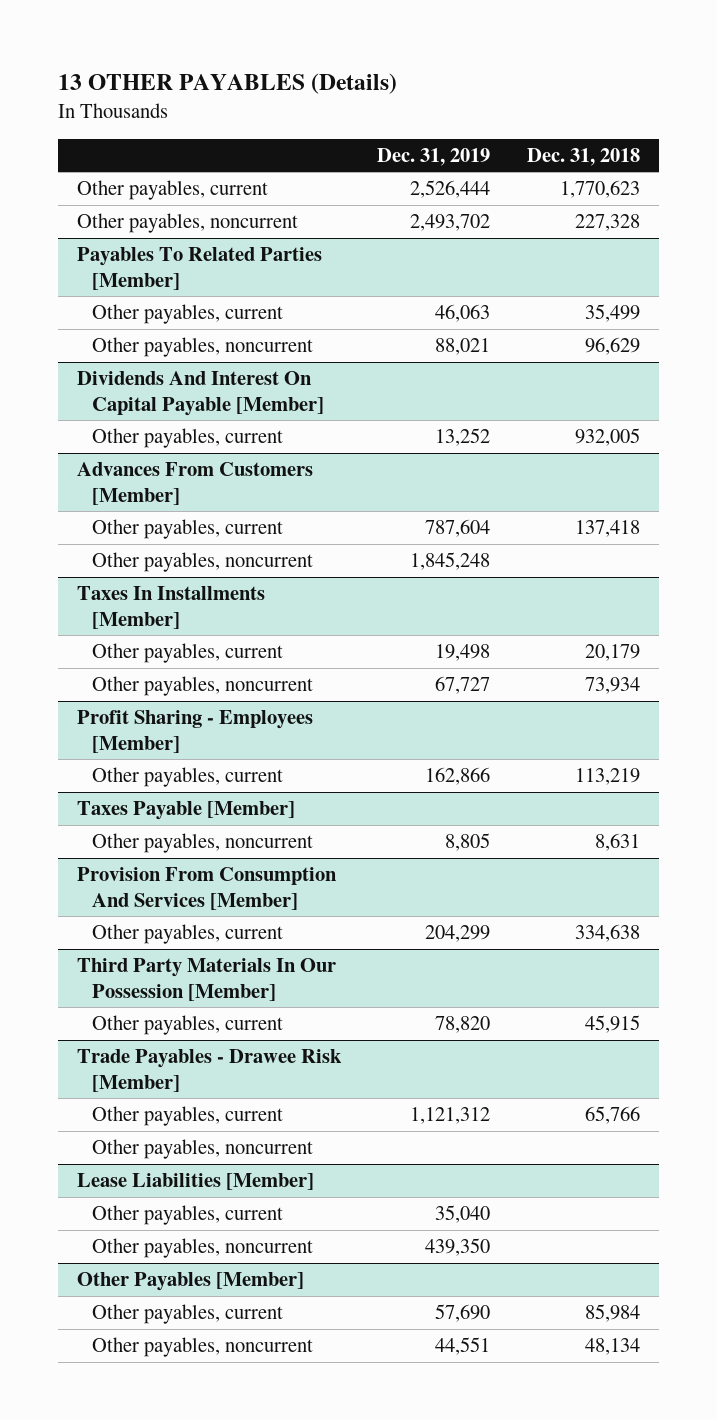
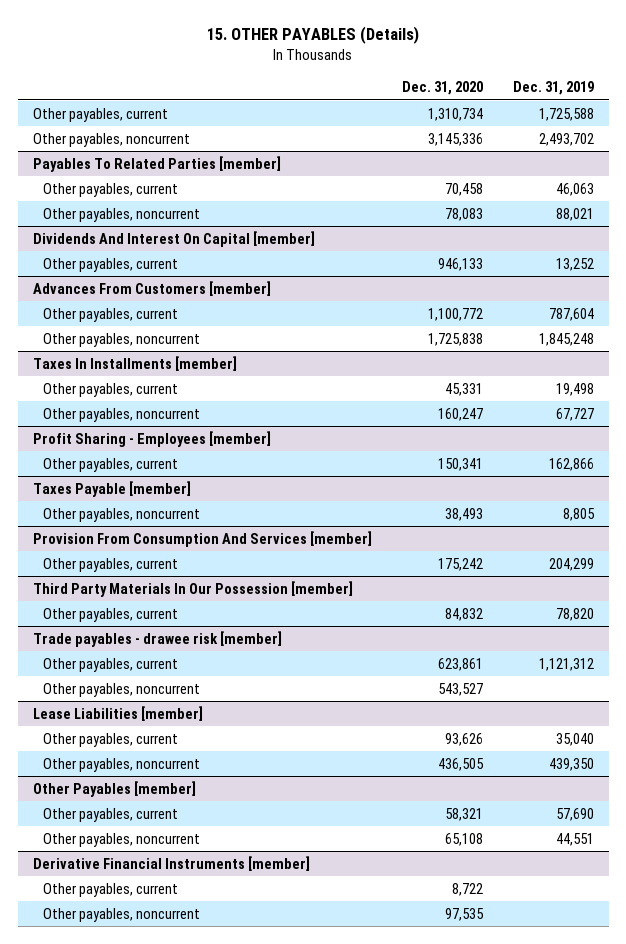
- 13 OTHER PAYABLES (Details)
+ 15. OTHER PAYABLES (Details)
- | Dec. 31, 2019 | Dec. 31, 2018
+ | Dec. 31, 2020 | Dec. 31, 2019
- Other payables, current | 2,526,444 | 1,770,623
+ Other payables, current | 1,310,734 | 1,725,588
- Payables To Related Parties [Member]
+ Payables To Related Parties [member]
- Dividends And Interest On Capital Payable [Member]
+ Dividends And Interest On Capital [member]
- Advances From Customers [Member]
+ Advances From Customers [member]
- Taxes In Installments [Member]
+ Taxes In Installments [member]
- Profit Sharing - Employees [Member]
+ Profit Sharing - Employees [member]
- Taxes Payable [Member]
+ Taxes Payable [member]
- Provision From Consumption And Services [Member]
+ Provision From Consumption And Services [member]
- Third Party Materials In Our Possession [Member]
+ Third Party Materials In Our Possession [member]
- Trade Payables - Drawee Risk [Member]
+ Trade payables - drawee risk [member]
- Lease Liabilities [Member]
+ Lease Liabilities [member]
- Other Payables [Member]
+ Other Payables [member]
+ Derivative Financial Instruments [member]
+ Other payables, current | 8,722 |
+ Other payables, noncurrent | 97,535 |

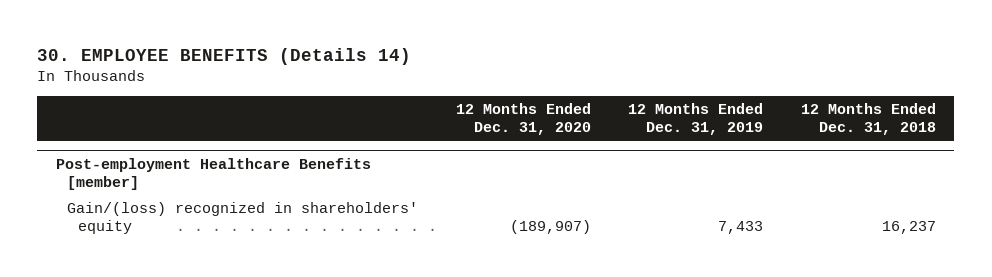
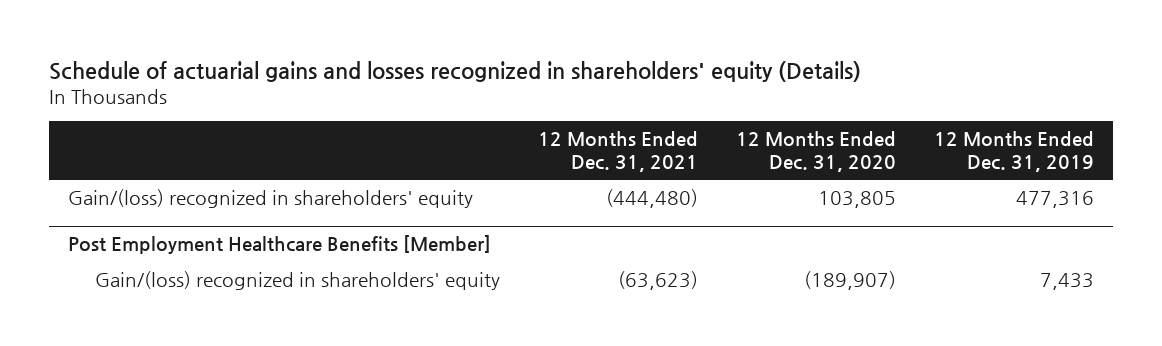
- 30. EMPLOYEE BENEFITS (Details 14)
+ Schedule of actuarial gains and losses recognized in shareholders' equity (Details)
- | 12 Months Ended Dec. 31, 2020 | 12 Months Ended Dec. 31, 2019 | 12 Months Ended Dec. 31, 2018
+ | 12 Months Ended Dec. 31, 2021 | 12 Months Ended Dec. 31, 2020 | 12 Months Ended Dec. 31, 2019
- Post-employment Healthcare Benefits [member]
+ Gain/(loss) recognized in shareholders' equity | (444,480) | 103,805 | 477,316
+ Post Employment Healthcare Benefits [Member]

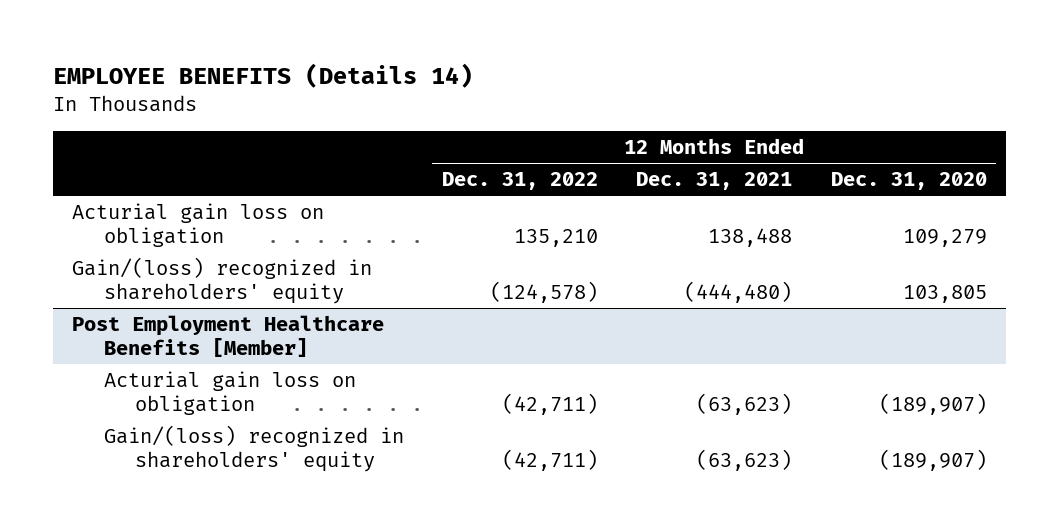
- Schedule of actuarial gains and losses recognized in shareholders' equity (Details)
+ EMPLOYEE BENEFITS (Details 14)
- | 12 Months Ended Dec. 31, 2021 | 12 Months Ended Dec. 31, 2020 | 12 Months Ended Dec. 31, 2019
+ | 12 Months Ended Dec. 31, 2022 | 12 Months Ended Dec. 31, 2021 | 12 Months Ended Dec. 31, 2020
+ Acturial gain loss on obligation | 135,210 | 138,488 | 109,279
@ Post Employment Healthcare Benefits [Member]
+ Acturial gain loss on obligation | (42,711) | (63,623) | (189,907)

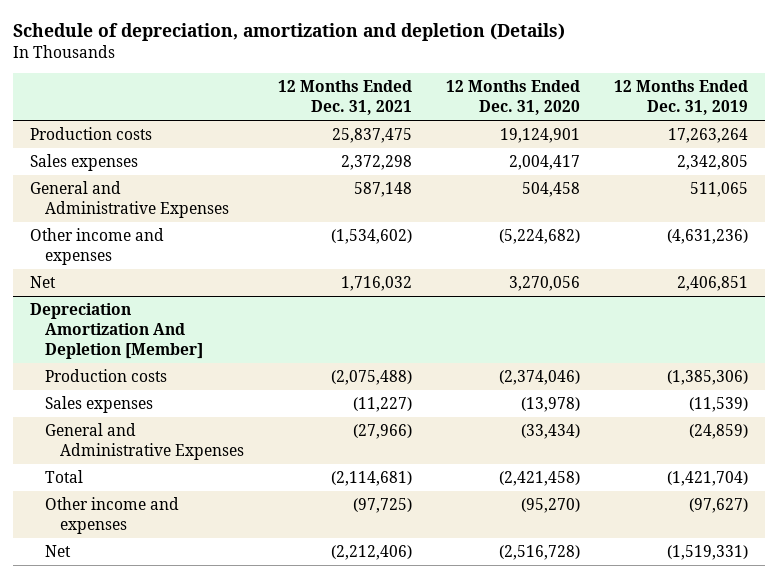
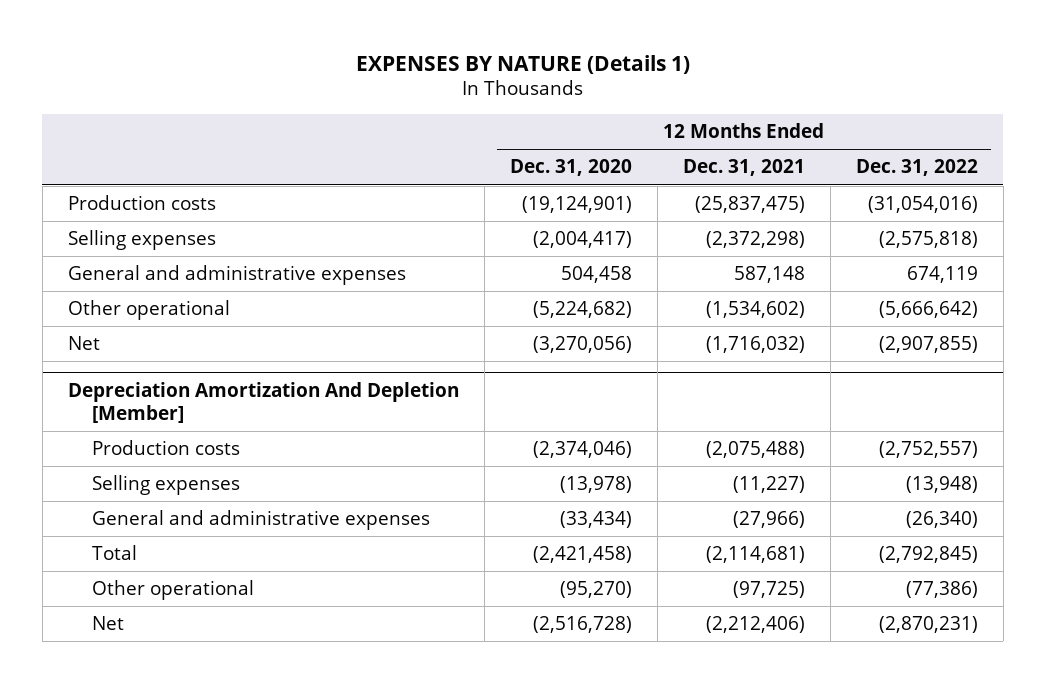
- Schedule of depreciation, amortization and depletion (Details)
+ EXPENSES BY NATURE (Details 1)
- | 12 Months Ended Dec. 31, 2021 | 12 Months Ended Dec. 31, 2020 | 12 Months Ended Dec. 31, 2019
+ | 12 Months Ended Dec. 31, 2020 | 12 Months Ended Dec. 31, 2021 | 12 Months Ended Dec. 31, 2022
- Production costs | 25,837,475 | 19,124,901 | 17,263,264
- Sales expenses | 2,372,298 | 2,004,417 | 2,342,805
- General and Administrative Expenses | 587,148 | 504,458 | 511,065
- Other income and expenses | (1,534,602) | (5,224,682) | (4,631,236)
- Net | 1,716,032 | 3,270,056 | 2,406,851
+ Production costs | (19,124,901) | (25,837,475) | (31,054,016)
+ Selling expenses | (2,004,417) | (2,372,298) | (2,575,818)
+ General and administrative expenses | 504,458 | 587,148 | 674,119
+ Other operational | (5,224,682) | (1,534,602) | (5,666,642)
+ Net | (3,270,056) | (1,716,032) | (2,907,855)
@ Depreciation Amortization And Depletion [Member]
- Sales expenses | (11,227) | (13,978) | (11,539)
- General and Administrative Expenses | (27,966) | (33,434) | (24,859)
+ Selling expenses | (13,978) | (11,227) | (13,948)
+ General and administrative expenses | (33,434) | (27,966) | (26,340)
- Other income and expenses | (97,725) | (95,270) | (97,627)
+ Other operational | (95,270) | (97,725) | (77,386)

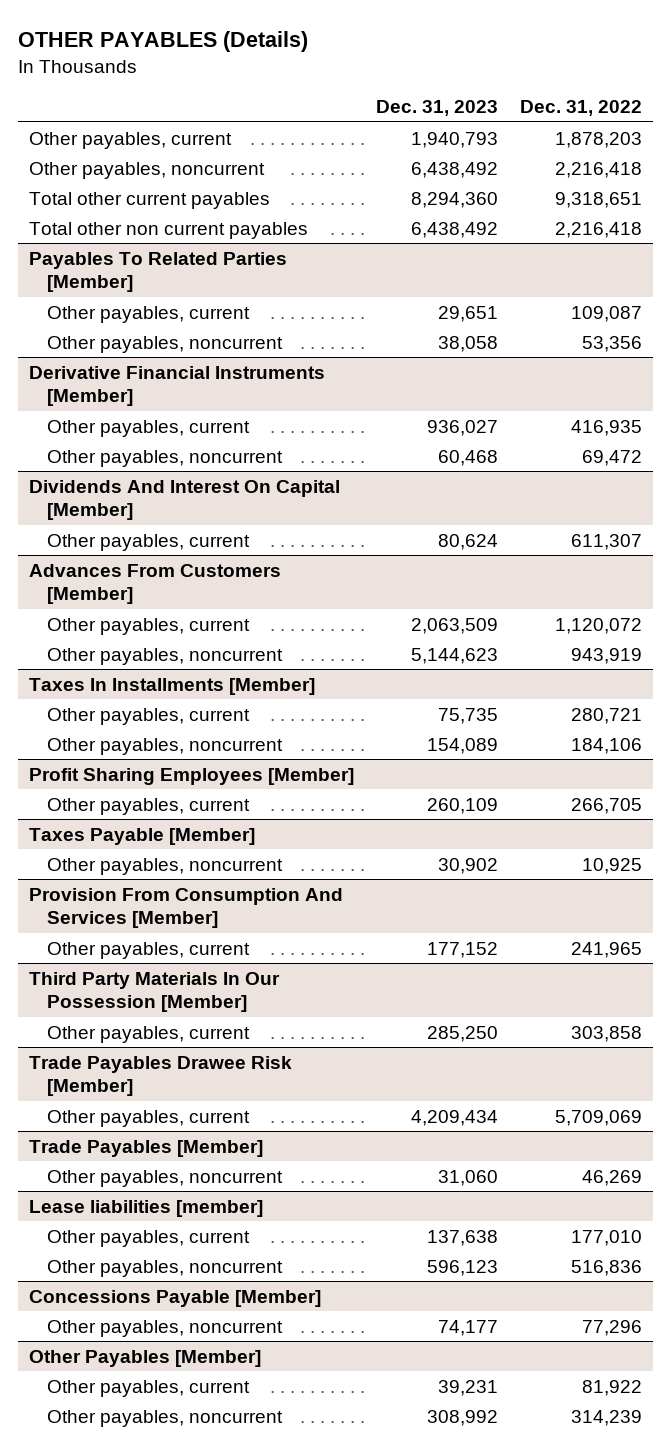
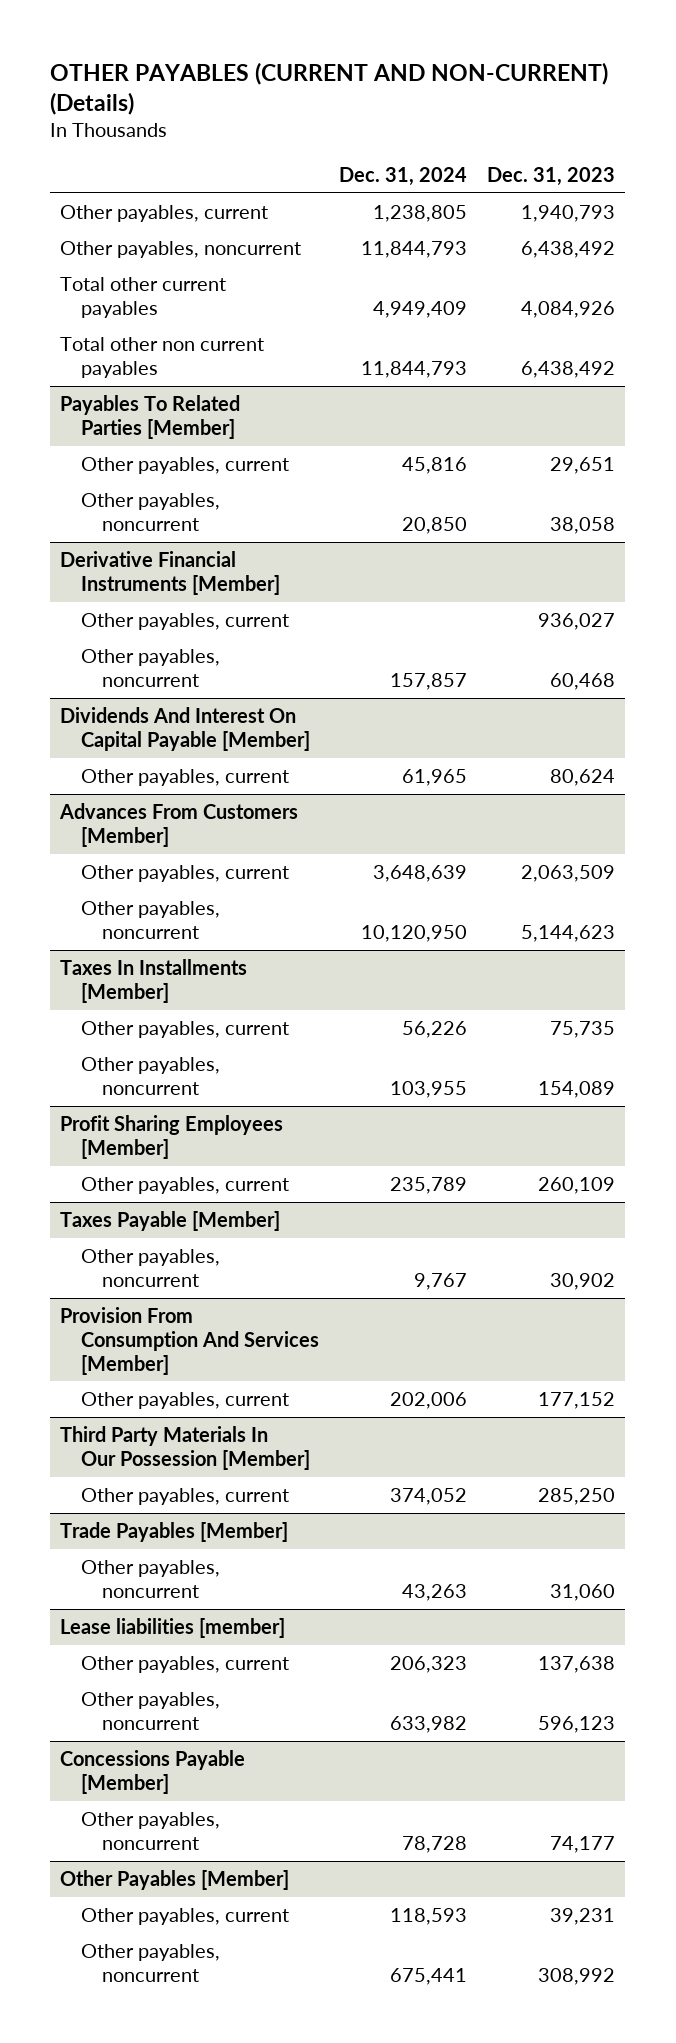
- OTHER PAYABLES (Details)
+ OTHER PAYABLES (CURRENT AND NON-CURRENT) (Details)
- | Dec. 31, 2023 | Dec. 31, 2022
+ | Dec. 31, 2024 | Dec. 31, 2023
- Total other current payables | 8,294,360 | 9,318,651
+ Total other current payables | 4,949,409 | 4,084,926
- Dividends And Interest On Capital [Member]
+ Dividends And Interest On Capital Payable [Member]
- Trade Payables Drawee Risk [Member]
- Other payables, current | 4,209,434 | 5,709,069

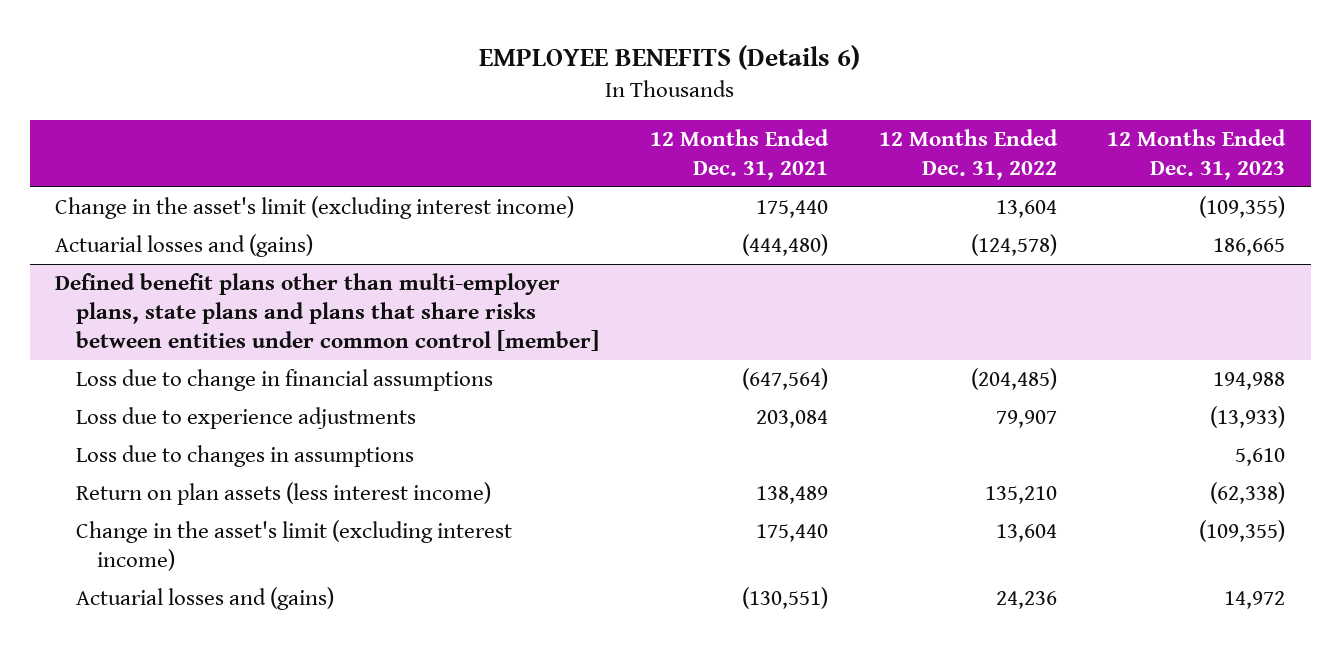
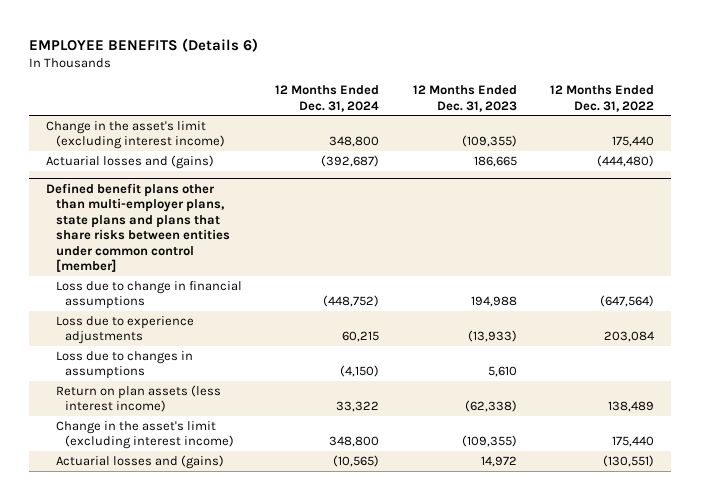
- | 12 Months Ended Dec. 31, 2021 | 12 Months Ended Dec. 31, 2022 | 12 Months Ended Dec. 31, 2023
+ | 12 Months Ended Dec. 31, 2024 | 12 Months Ended Dec. 31, 2023 | 12 Months Ended Dec. 31, 2022
- Change in the asset's limit (excluding interest income) | 175,440 | 13,604 | (109,355)
- Actuarial losses and (gains) | (444,480) | (124,578) | 186,665
+ Change in the asset's limit (excluding interest income) | 348,800 | (109,355) | 175,440
+ Actuarial losses and (gains) | (392,687) | 186,665 | (444,480)
@ Defined benefit plans other than multi-employer plans, state plans and plans that share risks between entities under common control [member]
- Loss due to change in financial assumptions | (647,564) | (204,485) | 194,988
- Loss due to experience adjustments | 203,084 | 79,907 | (13,933)
+ Loss due to change in financial assumptions | (448,752) | 194,988 | (647,564)
+ Loss due to experience adjustments | 60,215 | (13,933) | 203,084
- Return on plan assets (less interest income) | 138,489 | 135,210 | (62,338)
- Change in the asset's limit (excluding interest income) | 175,440 | 13,604 | (109,355)
- Actuarial losses and (gains) | (130,551) | 24,236 | 14,972
+ Return on plan assets (less interest income) | 33,322 | (62,338) | 138,489
+ Change in the asset's limit (excluding interest income) | 348,800 | (109,355) | 175,440
+ Actuarial losses and (gains) | (10,565) | 14,972 | (130,551)

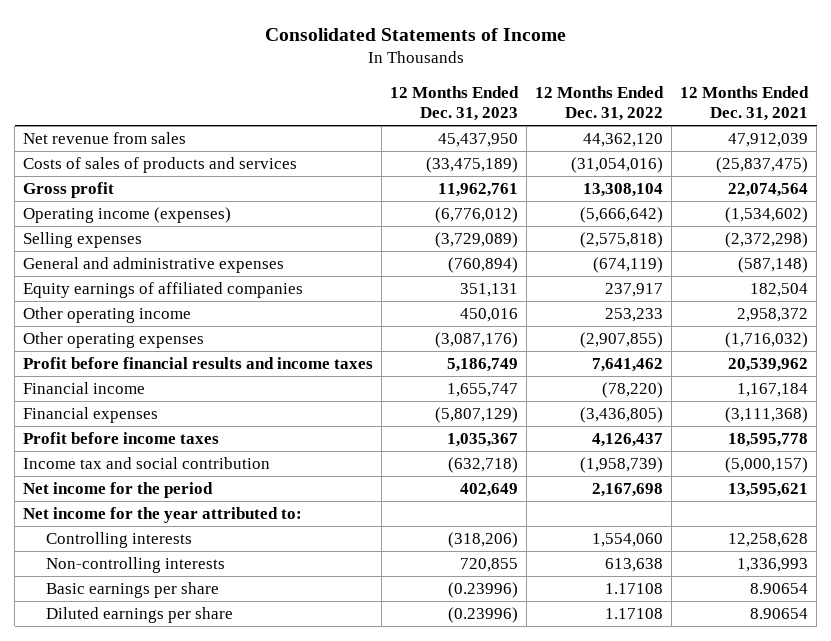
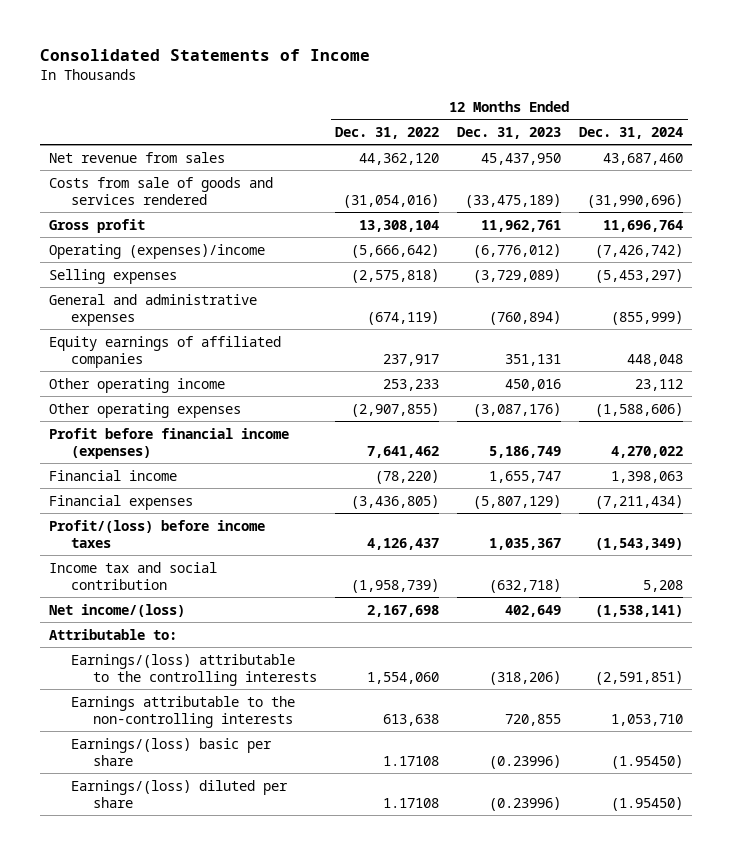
- | 12 Months Ended Dec. 31, 2023 | 12 Months Ended Dec. 31, 2022 | 12 Months Ended Dec. 31, 2021
+ | 12 Months Ended Dec. 31, 2022 | 12 Months Ended Dec. 31, 2023 | 12 Months Ended Dec. 31, 2024
- Costs of sales of products and services | (33,475,189) | (31,054,016) | (25,837,475)
+ Costs from sale of goods and services rendered | (31,054,016) | (33,475,189) | (31,990,696)
- Operating income (expenses) | (6,776,012) | (5,666,642) | (1,534,602)
+ Operating (expenses)/income | (5,666,642) | (6,776,012) | (7,426,742)
- Profit before financial results and income taxes | 5,186,749 | 7,641,462 | 20,539,962
+ Profit before financial income (expenses) | 7,641,462 | 5,186,749 | 4,270,022
- Profit before income taxes | 1,035,367 | 4,126,437 | 18,595,778
+ Profit/(loss) before income taxes | 4,126,437 | 1,035,367 | (1,543,349)
- Net income for the period | 402,649 | 2,167,698 | 13,595,621
- Net income for the year attributed to:
- Controlling interests | (318,206) | 1,554,060 | 12,258,628
- Non-controlling interests | 720,855 | 613,638 | 1,336,993
- Basic earnings per share | (0.23996) | 1.17108 | 8.90654
- Diluted earnings per share | (0.23996) | 1.17108 | 8.90654
+ Net income/(loss) | 2,167,698 | 402,649 | (1,538,141)
+ Attributable to:
+ Earnings/(loss) attributable to the controlling interests | 1,554,060 | (318,206) | (2,591,851)
+ Earnings attributable to the non-controlling interests | 613,638 | 720,855 | 1,053,710
+ Earnings/(loss) basic per share | 1.17108 | (0.23996) | (1.95450)
+ Earnings/(loss) diluted per share | 1.17108 | (0.23996) | (1.95450)

